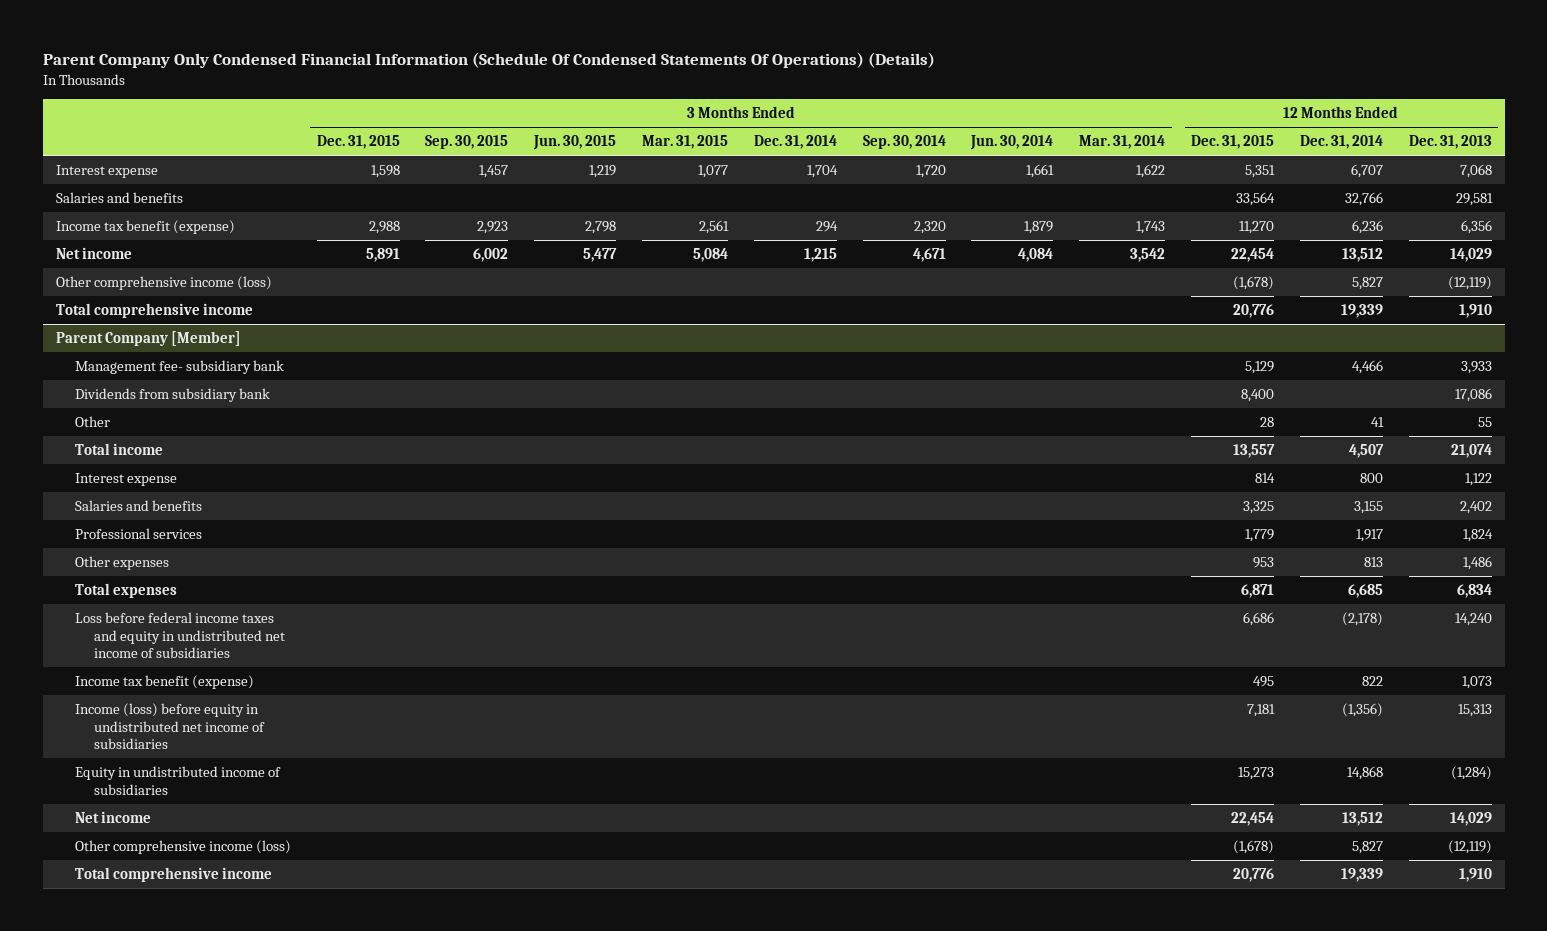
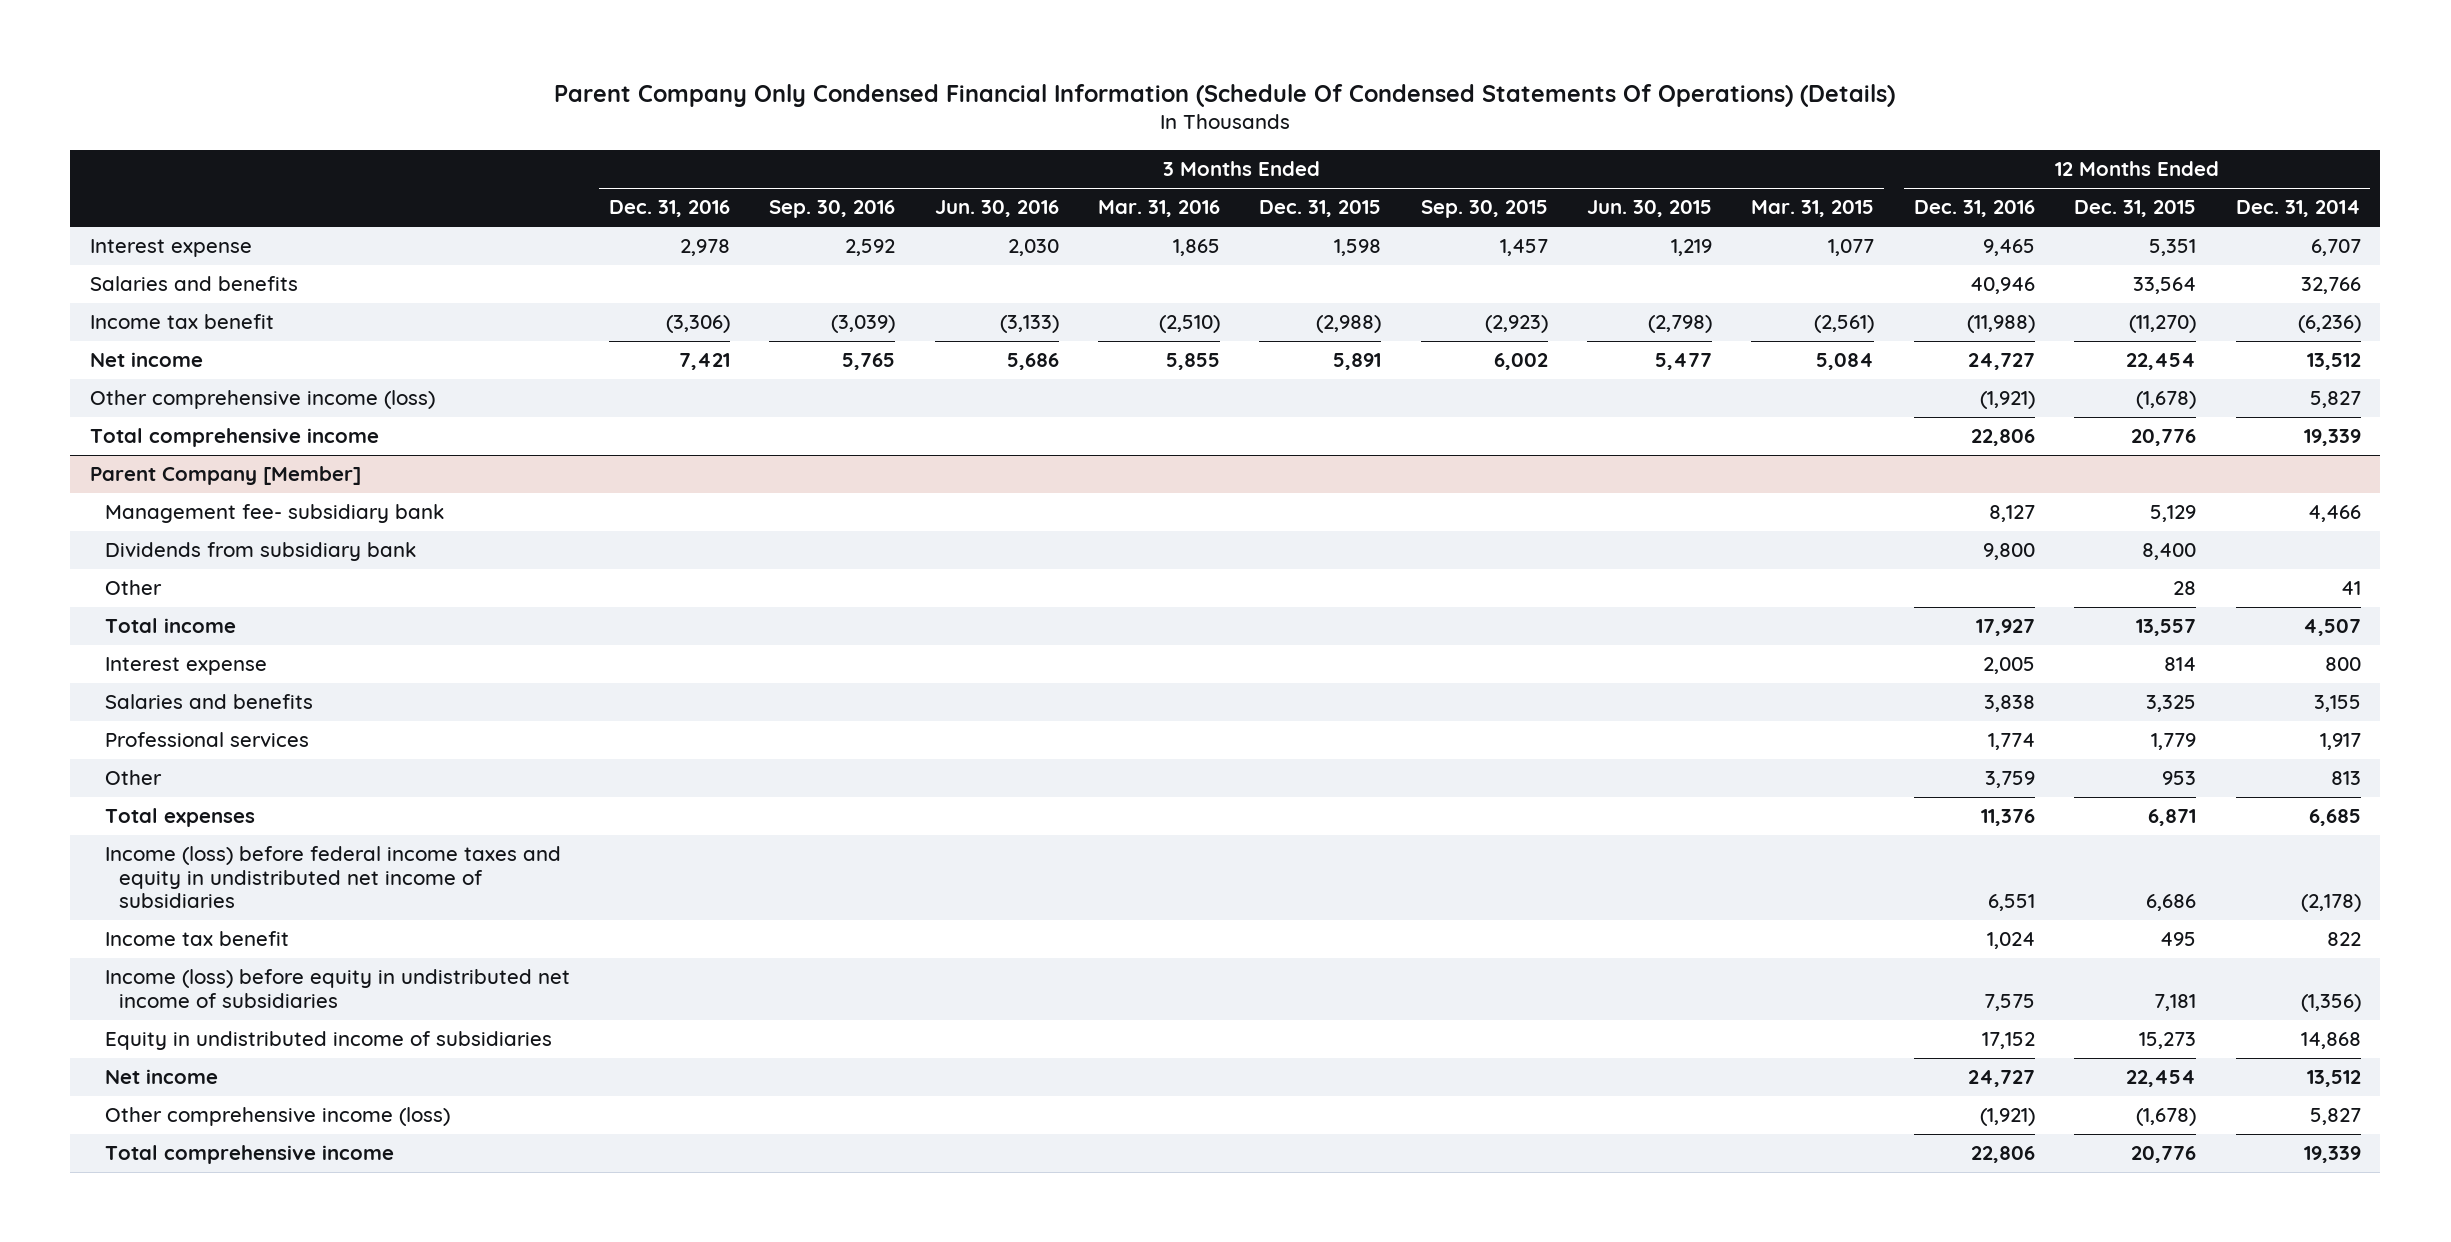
- | 3 Months Ended Dec. 31, 2015 | 3 Months Ended Sep. 30, 2015 | 3 Months Ended Jun. 30, 2015 | 3 Months Ended Mar. 31, 2015 | 3 Months Ended Dec. 31, 2014 | 3 Months Ended Sep. 30, 2014 | 3 Months Ended Jun. 30, 2014 | 3 Months Ended Mar. 31, 2014 | 12 Months Ended Dec. 31, 2015 | 12 Months Ended Dec. 31, 2014 | 12 Months Ended Dec. 31, 2013
+ | 3 Months Ended Dec. 31, 2016 | 3 Months Ended Sep. 30, 2016 | 3 Months Ended Jun. 30, 2016 | 3 Months Ended Mar. 31, 2016 | 3 Months Ended Dec. 31, 2015 | 3 Months Ended Sep. 30, 2015 | 3 Months Ended Jun. 30, 2015 | 3 Months Ended Mar. 31, 2015 | 12 Months Ended Dec. 31, 2016 | 12 Months Ended Dec. 31, 2015 | 12 Months Ended Dec. 31, 2014
- Income tax benefit (expense) | 2,988 | 2,923 | 2,798 | 2,561 | 294 | 2,320 | 1,879 | 1,743 | 11,270 | 6,236 | 6,356
+ Income tax benefit | (3,306) | (3,039) | (3,133) | (2,510) | (2,988) | (2,923) | (2,798) | (2,561) | (11,988) | (11,270) | (6,236)
@ Parent Company [Member]
- Other expenses | | | | | | | | | 953 | 813 | 1,486
+ Other | | | | | | | | | 3,759 | 953 | 813
- Loss before federal income taxes and equity in undistributed net income of subsidiaries | | | | | | | | | 6,686 | (2,178) | 14,240
- Income tax benefit (expense) | | | | | | | | | 495 | 822 | 1,073
+ Income (loss) before federal income taxes and equity in undistributed net income of subsidiaries | | | | | | | | | 6,551 | 6,686 | (2,178)
+ Income tax benefit | | | | | | | | | 1,024 | 495 | 822

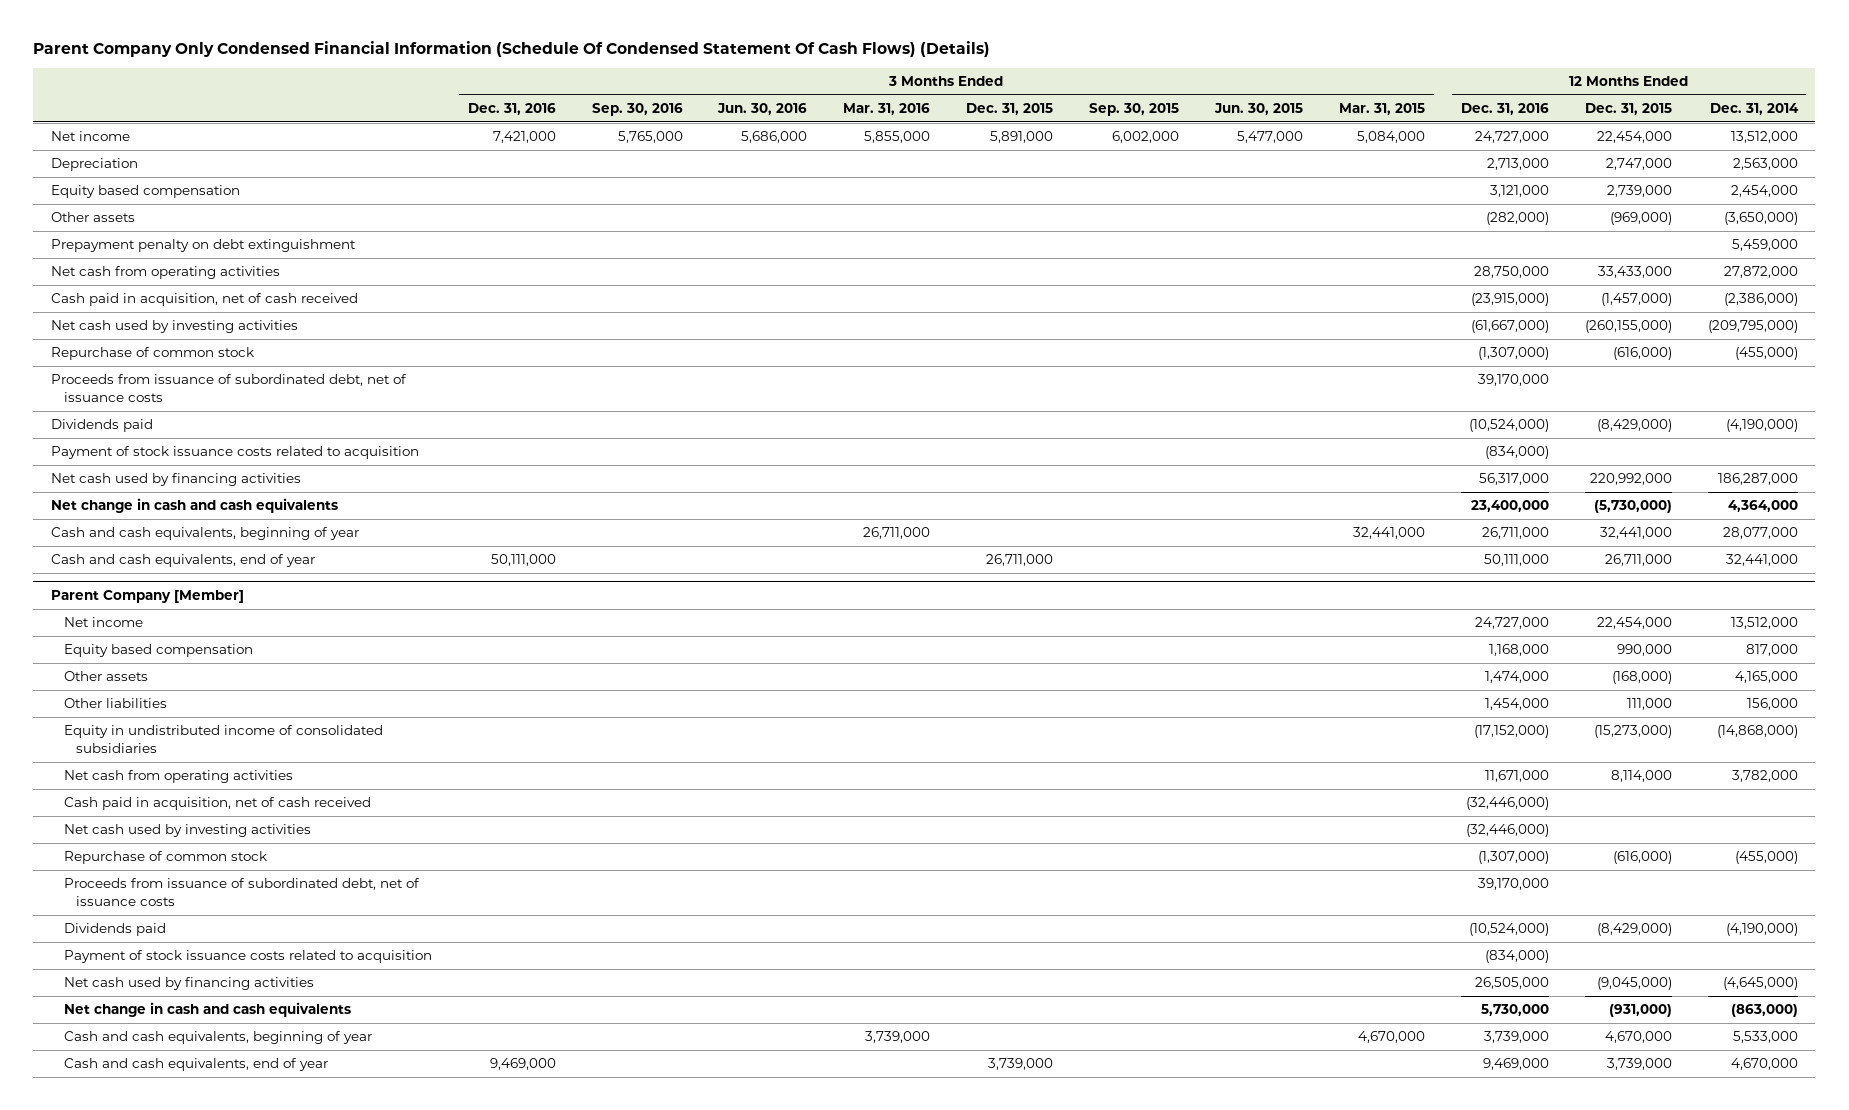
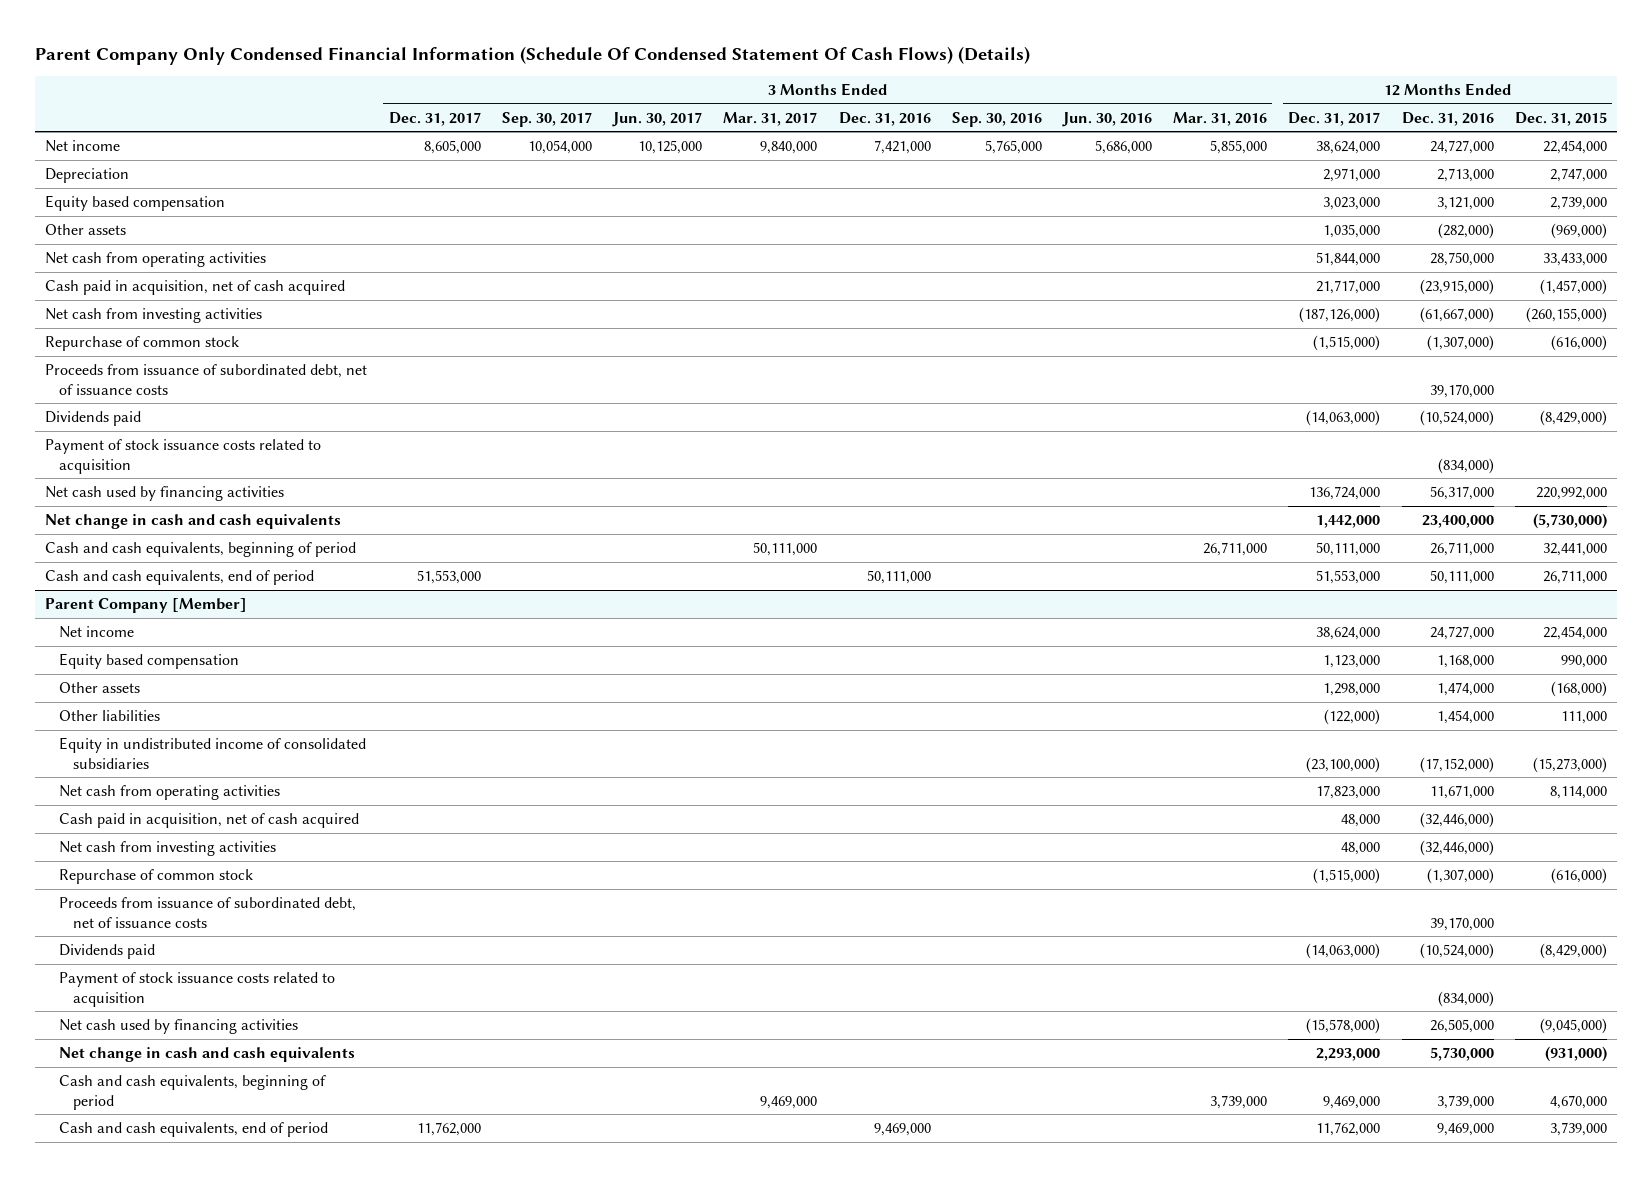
- | 3 Months Ended Dec. 31, 2016 | 3 Months Ended Sep. 30, 2016 | 3 Months Ended Jun. 30, 2016 | 3 Months Ended Mar. 31, 2016 | 3 Months Ended Dec. 31, 2015 | 3 Months Ended Sep. 30, 2015 | 3 Months Ended Jun. 30, 2015 | 3 Months Ended Mar. 31, 2015 | 12 Months Ended Dec. 31, 2016 | 12 Months Ended Dec. 31, 2015 | 12 Months Ended Dec. 31, 2014
+ | 3 Months Ended Dec. 31, 2017 | 3 Months Ended Sep. 30, 2017 | 3 Months Ended Jun. 30, 2017 | 3 Months Ended Mar. 31, 2017 | 3 Months Ended Dec. 31, 2016 | 3 Months Ended Sep. 30, 2016 | 3 Months Ended Jun. 30, 2016 | 3 Months Ended Mar. 31, 2016 | 12 Months Ended Dec. 31, 2017 | 12 Months Ended Dec. 31, 2016 | 12 Months Ended Dec. 31, 2015
- Prepayment penalty on debt extinguishment | | | | | | | | | | | 5,459,000
- Cash paid in acquisition, net of cash received | | | | | | | | | (23,915,000) | (1,457,000) | (2,386,000)
- Net cash used by investing activities | | | | | | | | | (61,667,000) | (260,155,000) | (209,795,000)
+ Cash paid in acquisition, net of cash acquired | | | | | | | | | 21,717,000 | (23,915,000) | (1,457,000)
+ Net cash from investing activities | | | | | | | | | (187,126,000) | (61,667,000) | (260,155,000)
- Cash and cash equivalents, beginning of year | | | | 26,711,000 | | | | 32,441,000 | 26,711,000 | 32,441,000 | 28,077,000
- Cash and cash equivalents, end of year | 50,111,000 | | | | 26,711,000 | | | | 50,111,000 | 26,711,000 | 32,441,000
+ Cash and cash equivalents, beginning of period | | | | 50,111,000 | | | | 26,711,000 | 50,111,000 | 26,711,000 | 32,441,000
+ Cash and cash equivalents, end of period | 51,553,000 | | | | 50,111,000 | | | | 51,553,000 | 50,111,000 | 26,711,000
@ Parent Company [Member]
- Cash paid in acquisition, net of cash received | | | | | | | | | (32,446,000) | |
- Net cash used by investing activities | | | | | | | | | (32,446,000) | |
+ Cash paid in acquisition, net of cash acquired | | | | | | | | | 48,000 | (32,446,000) |
+ Net cash from investing activities | | | | | | | | | 48,000 | (32,446,000) |
- Cash and cash equivalents, beginning of year | | | | 3,739,000 | | | | 4,670,000 | 3,739,000 | 4,670,000 | 5,533,000
- Cash and cash equivalents, end of year | 9,469,000 | | | | 3,739,000 | | | | 9,469,000 | 3,739,000 | 4,670,000
+ Cash and cash equivalents, beginning of period | | | | 9,469,000 | | | | 3,739,000 | 9,469,000 | 3,739,000 | 4,670,000
+ Cash and cash equivalents, end of period | 11,762,000 | | | | 9,469,000 | | | | 11,762,000 | 9,469,000 | 3,739,000

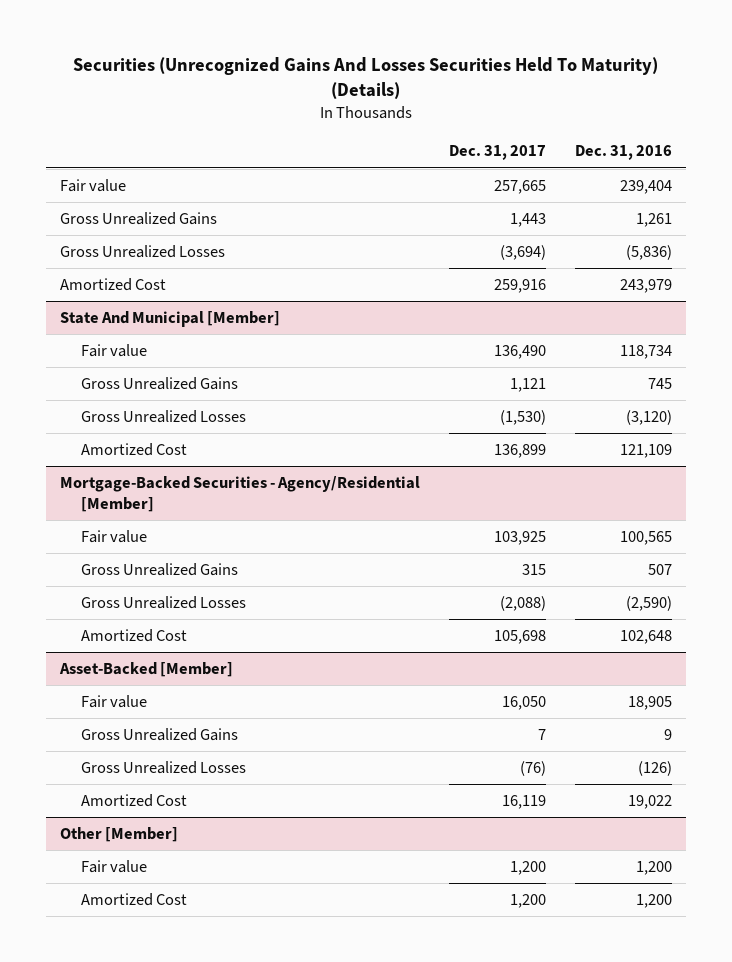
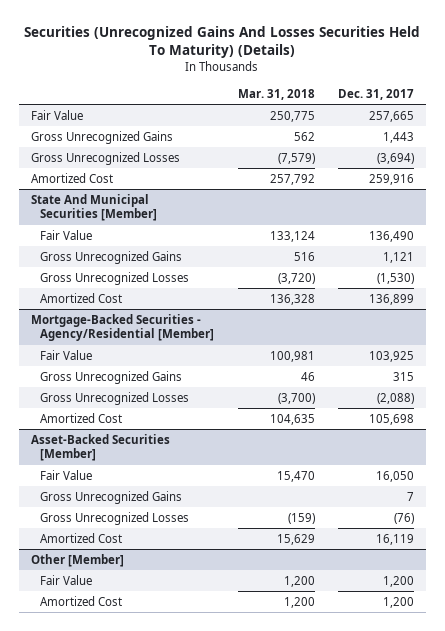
- | Dec. 31, 2017 | Dec. 31, 2016
+ | Mar. 31, 2018 | Dec. 31, 2017
- Fair value | 257,665 | 239,404
- Gross Unrealized Gains | 1,443 | 1,261
- Gross Unrealized Losses | (3,694) | (5,836)
+ Fair Value | 250,775 | 257,665
+ Gross Unrecognized Gains | 562 | 1,443
+ Gross Unrecognized Losses | (7,579) | (3,694)
- State And Municipal [Member]
- Fair value | 136,490 | 118,734
- Gross Unrealized Gains | 1,121 | 745
- Gross Unrealized Losses | (1,530) | (3,120)
+ State And Municipal Securities [Member]
+ Fair Value | 133,124 | 136,490
+ Gross Unrecognized Gains | 516 | 1,121
+ Gross Unrecognized Losses | (3,720) | (1,530)
@ Mortgage-Backed Securities - Agency/Residential [Member]
- Fair value | 103,925 | 100,565
- Gross Unrealized Gains | 315 | 507
- Gross Unrealized Losses | (2,088) | (2,590)
+ Fair Value | 100,981 | 103,925
+ Gross Unrecognized Gains | 46 | 315
+ Gross Unrecognized Losses | (3,700) | (2,088)
- Asset-Backed [Member]
- Fair value | 16,050 | 18,905
- Gross Unrealized Gains | 7 | 9
- Gross Unrealized Losses | (76) | (126)
+ Asset-Backed Securities [Member]
+ Fair Value | 15,470 | 16,050
+ Gross Unrecognized Gains | | 7
+ Gross Unrecognized Losses | (159) | (76)
@ Other [Member]
- Fair value | 1,200 | 1,200
+ Fair Value | 1,200 | 1,200

